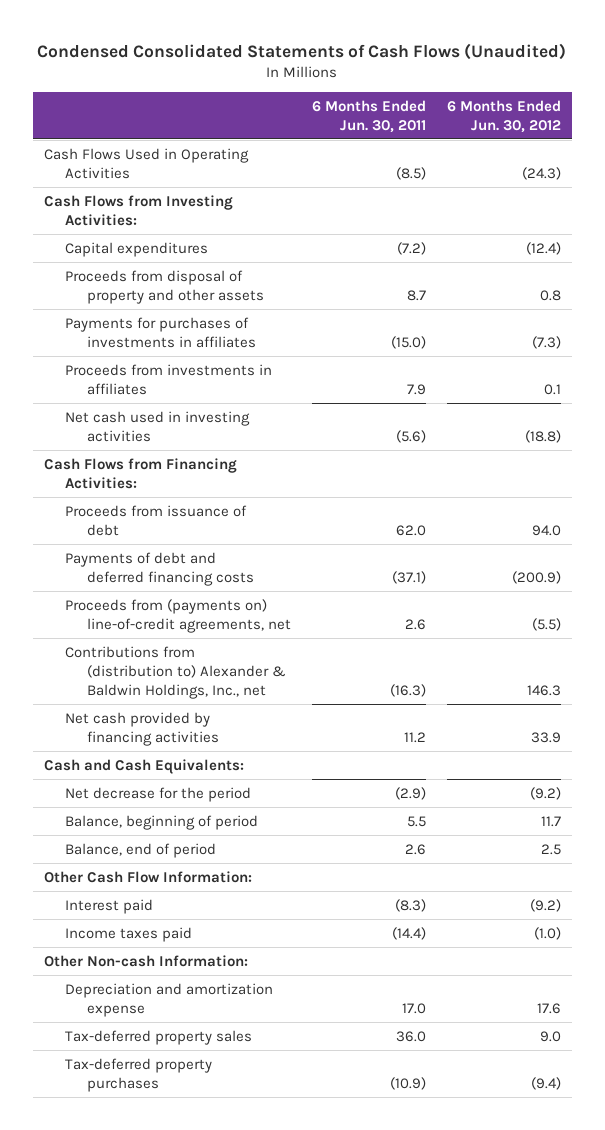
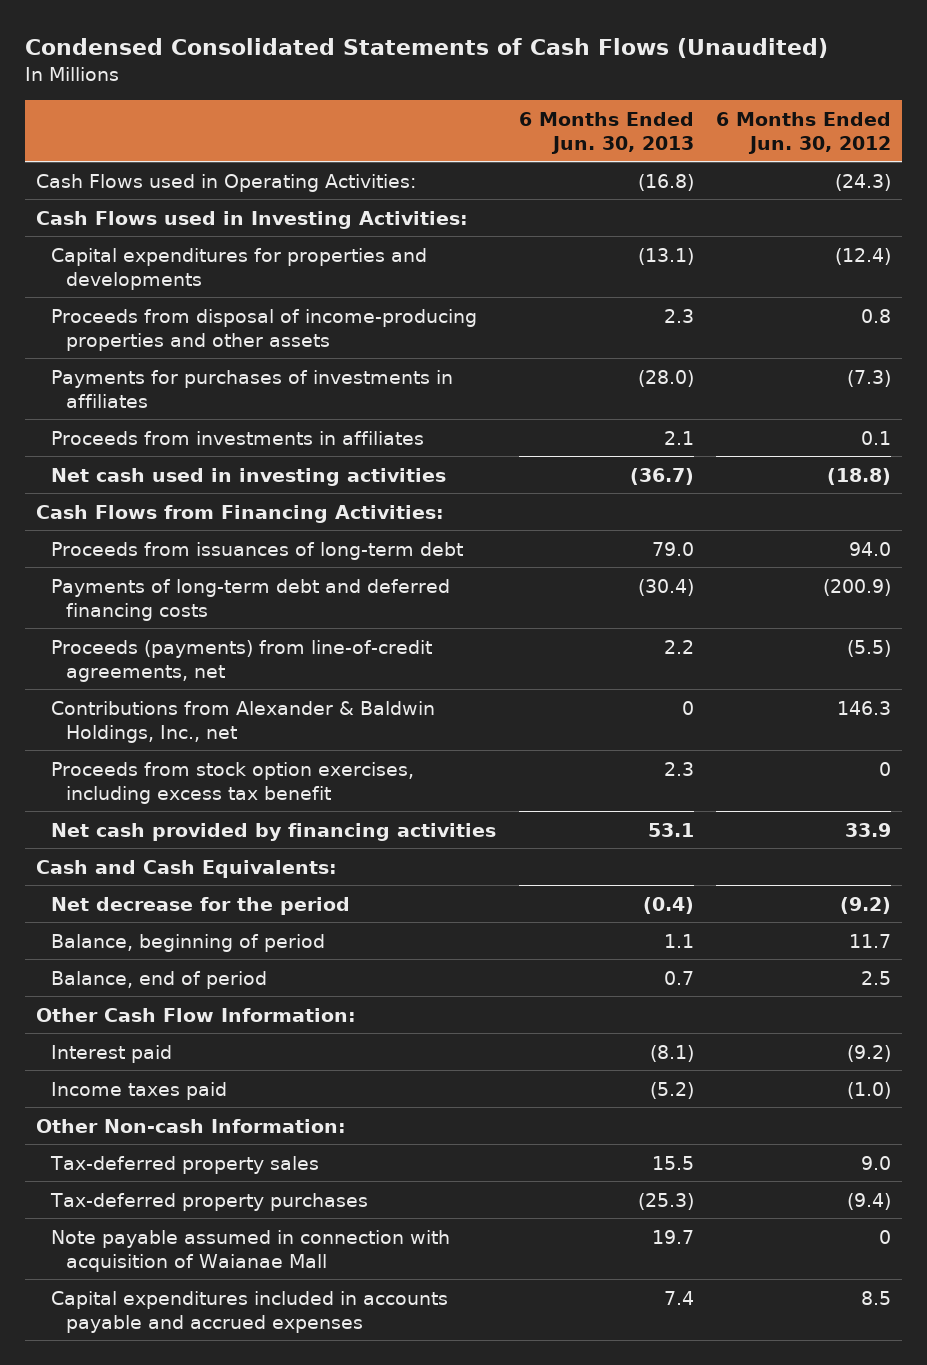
- | 6 Months Ended Jun. 30, 2011 | 6 Months Ended Jun. 30, 2012
+ | 6 Months Ended Jun. 30, 2013 | 6 Months Ended Jun. 30, 2012
- Cash Flows Used in Operating Activities | (8.5) | (24.3)
- Cash Flows from Investing Activities:
- Capital expenditures | (7.2) | (12.4)
- Proceeds from disposal of property and other assets | 8.7 | 0.8
+ Cash Flows used in Operating Activities: | (16.8) | (24.3)
+ Cash Flows used in Investing Activities:
+ Capital expenditures for properties and developments | (13.1) | (12.4)
+ Proceeds from disposal of income-producing properties and other assets | 2.3 | 0.8
- Proceeds from issuance of debt | 62.0 | 94.0
- Payments of debt and deferred financing costs | (37.1) | (200.9)
- Proceeds from (payments on) line-of-credit agreements, net | 2.6 | (5.5)
- Contributions from (distribution to) Alexander & Baldwin Holdings, Inc., net | (16.3) | 146.3
+ Proceeds from issuances of long-term debt | 79.0 | 94.0
+ Payments of long-term debt and deferred financing costs | (30.4) | (200.9)
+ Proceeds (payments) from line-of-credit agreements, net | 2.2 | (5.5)
+ Contributions from Alexander & Baldwin Holdings, Inc., net | 0 | 146.3
+ Proceeds from stock option exercises, including excess tax benefit | 2.3 | 0
- Depreciation and amortization expense | 17.0 | 17.6
+ Note payable assumed in connection with acquisition of Waianae Mall | 19.7 | 0
+ Capital expenditures included in accounts payable and accrued expenses | 7.4 | 8.5

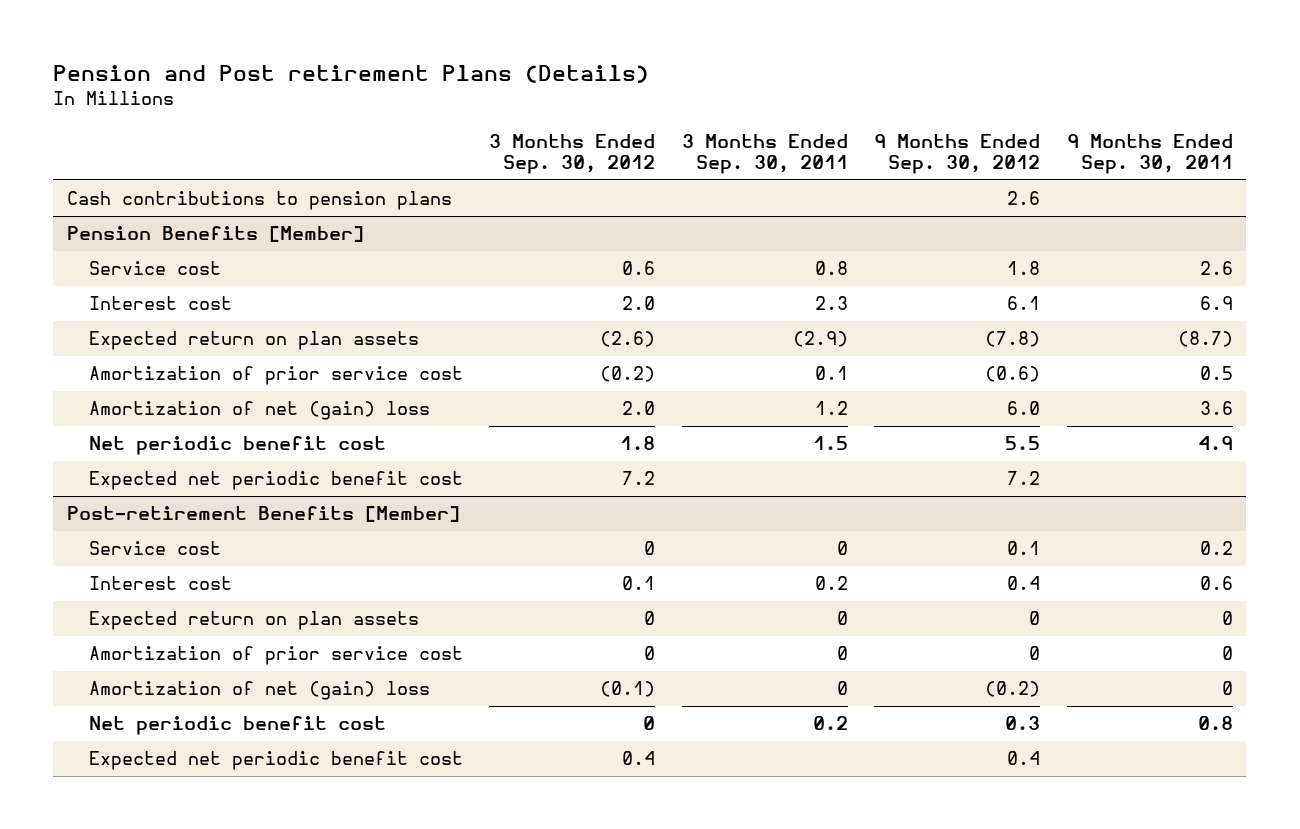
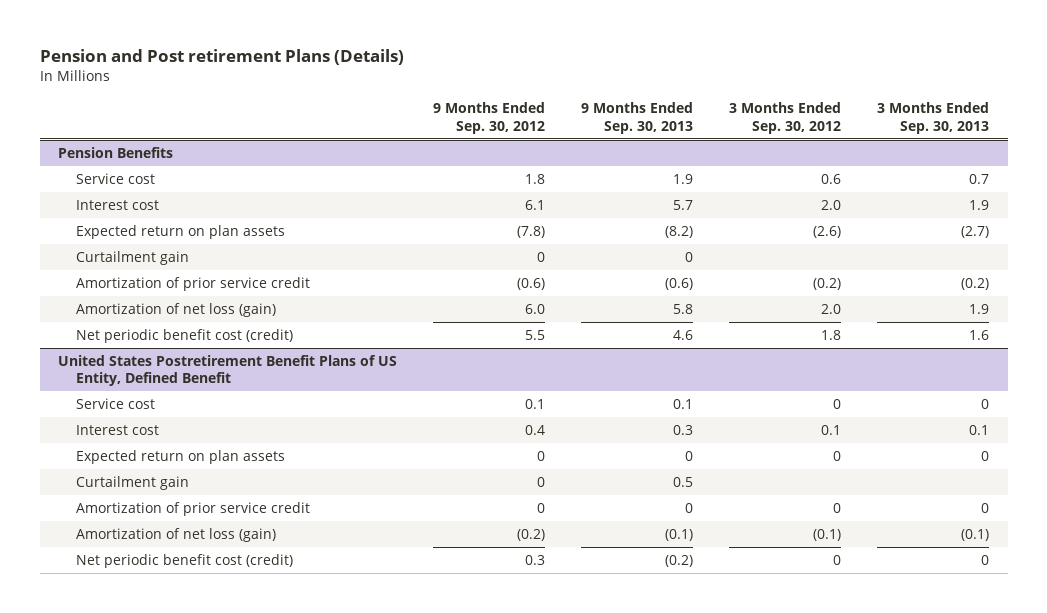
- | 3 Months Ended Sep. 30, 2012 | 3 Months Ended Sep. 30, 2011 | 9 Months Ended Sep. 30, 2012 | 9 Months Ended Sep. 30, 2011
+ | 9 Months Ended Sep. 30, 2012 | 9 Months Ended Sep. 30, 2013 | 3 Months Ended Sep. 30, 2012 | 3 Months Ended Sep. 30, 2013
- Cash contributions to pension plans | | | 2.6 |
- Pension Benefits [Member]
+ Pension Benefits
- Amortization of prior service cost | (0.2) | 0.1 | (0.6) | 0.5
- Amortization of net (gain) loss | 2.0 | 1.2 | 6.0 | 3.6
- Net periodic benefit cost | 1.8 | 1.5 | 5.5 | 4.9
- Expected net periodic benefit cost | 7.2 | | 7.2 |
- Post-retirement Benefits [Member]
+ Curtailment gain | 0 | 0 | |
+ Amortization of prior service credit | (0.6) | (0.6) | (0.2) | (0.2)
+ Amortization of net loss (gain) | 6.0 | 5.8 | 2.0 | 1.9
+ Net periodic benefit cost (credit) | 5.5 | 4.6 | 1.8 | 1.6
+ United States Postretirement Benefit Plans of US Entity, Defined Benefit
- Amortization of prior service cost | 0 | 0 | 0 | 0
- Amortization of net (gain) loss | (0.1) | 0 | (0.2) | 0
- Net periodic benefit cost | 0 | 0.2 | 0.3 | 0.8
- Expected net periodic benefit cost | 0.4 | | 0.4 |
+ Curtailment gain | 0 | 0.5 | |
+ Amortization of prior service credit | 0 | 0 | 0 | 0
+ Amortization of net loss (gain) | (0.2) | (0.1) | (0.1) | (0.1)
+ Net periodic benefit cost (credit) | 0.3 | (0.2) | 0 | 0

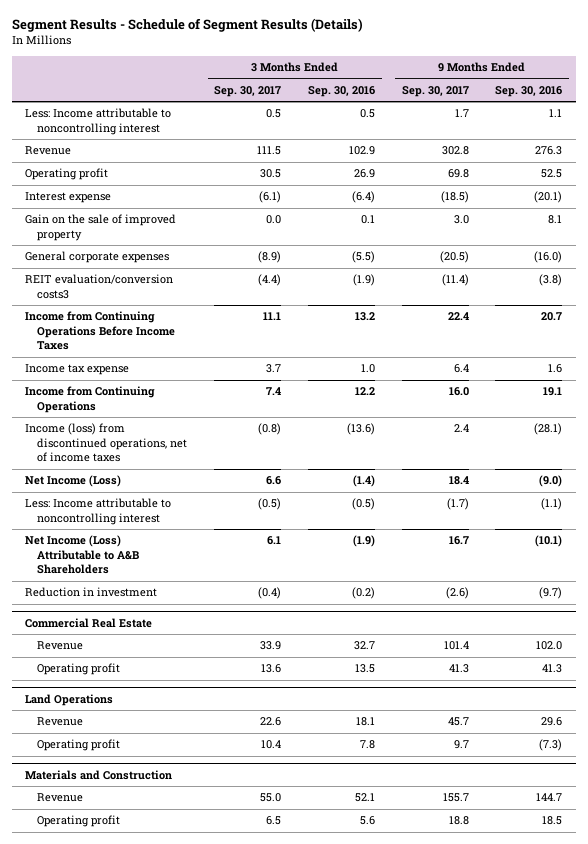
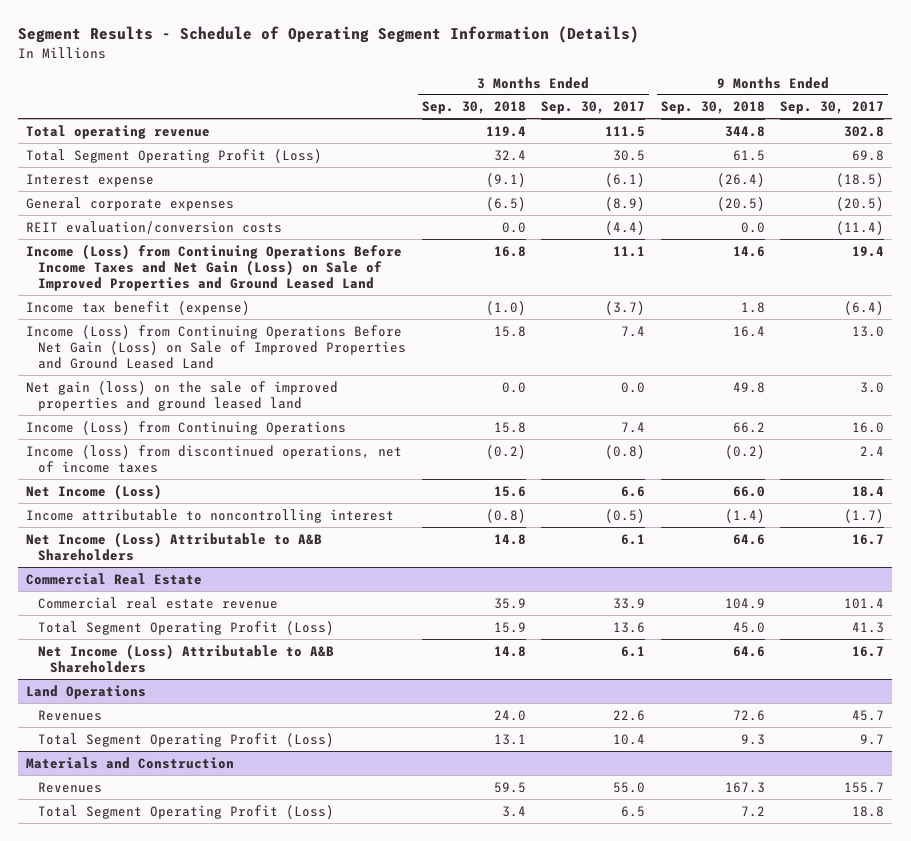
- Segment Results - Schedule of Segment Results (Details)
+ Segment Results - Schedule of Operating Segment Information (Details)
- | 3 Months Ended Sep. 30, 2017 | 3 Months Ended Sep. 30, 2016 | 9 Months Ended Sep. 30, 2017 | 9 Months Ended Sep. 30, 2016
+ | 3 Months Ended Sep. 30, 2018 | 3 Months Ended Sep. 30, 2017 | 9 Months Ended Sep. 30, 2018 | 9 Months Ended Sep. 30, 2017
- Less: Income attributable to noncontrolling interest | 0.5 | 0.5 | 1.7 | 1.1
- Revenue | 111.5 | 102.9 | 302.8 | 276.3
- Operating profit | 30.5 | 26.9 | 69.8 | 52.5
+ Total operating revenue | 119.4 | 111.5 | 344.8 | 302.8
+ Total Segment Operating Profit (Loss) | 32.4 | 30.5 | 61.5 | 69.8
- Gain on the sale of improved property | 0.0 | 0.1 | 3.0 | 8.1
- REIT evaluation/conversion costs3 | (4.4) | (1.9) | (11.4) | (3.8)
- Income from Continuing Operations Before Income Taxes | 11.1 | 13.2 | 22.4 | 20.7
- Income tax expense | 3.7 | 1.0 | 6.4 | 1.6
- Income from Continuing Operations | 7.4 | 12.2 | 16.0 | 19.1
+ REIT evaluation/conversion costs | 0.0 | (4.4) | 0.0 | (11.4)
+ Income (Loss) from Continuing Operations Before Income Taxes and Net Gain (Loss) on Sale of Improved Properties and Ground Leased Land | 16.8 | 11.1 | 14.6 | 19.4
+ Income tax benefit (expense) | (1.0) | (3.7) | 1.8 | (6.4)
+ Income (Loss) from Continuing Operations Before Net Gain (Loss) on Sale of Improved Properties and Ground Leased Land | 15.8 | 7.4 | 16.4 | 13.0
+ Net gain (loss) on the sale of improved properties and ground leased land | 0.0 | 0.0 | 49.8 | 3.0
+ Income (Loss) from Continuing Operations | 15.8 | 7.4 | 66.2 | 16.0
- Less: Income attributable to noncontrolling interest | (0.5) | (0.5) | (1.7) | (1.1)
+ Income attributable to noncontrolling interest | (0.8) | (0.5) | (1.4) | (1.7)
- Reduction in investment | (0.4) | (0.2) | (2.6) | (9.7)
@ Commercial Real Estate
- Revenue | 33.9 | 32.7 | 101.4 | 102.0
- Operating profit | 13.6 | 13.5 | 41.3 | 41.3
+ Commercial real estate revenue | 35.9 | 33.9 | 104.9 | 101.4
+ Total Segment Operating Profit (Loss) | 15.9 | 13.6 | 45.0 | 41.3
+ Net Income (Loss) Attributable to A&B Shareholders | 14.8 | 6.1 | 64.6 | 16.7
@ Land Operations
- Revenue | 22.6 | 18.1 | 45.7 | 29.6
- Operating profit | 10.4 | 7.8 | 9.7 | (7.3)
+ Revenues | 24.0 | 22.6 | 72.6 | 45.7
+ Total Segment Operating Profit (Loss) | 13.1 | 10.4 | 9.3 | 9.7
@ Materials and Construction
- Revenue | 55.0 | 52.1 | 155.7 | 144.7
- Operating profit | 6.5 | 5.6 | 18.8 | 18.5
+ Revenues | 59.5 | 55.0 | 167.3 | 155.7
+ Total Segment Operating Profit (Loss) | 3.4 | 6.5 | 7.2 | 18.8

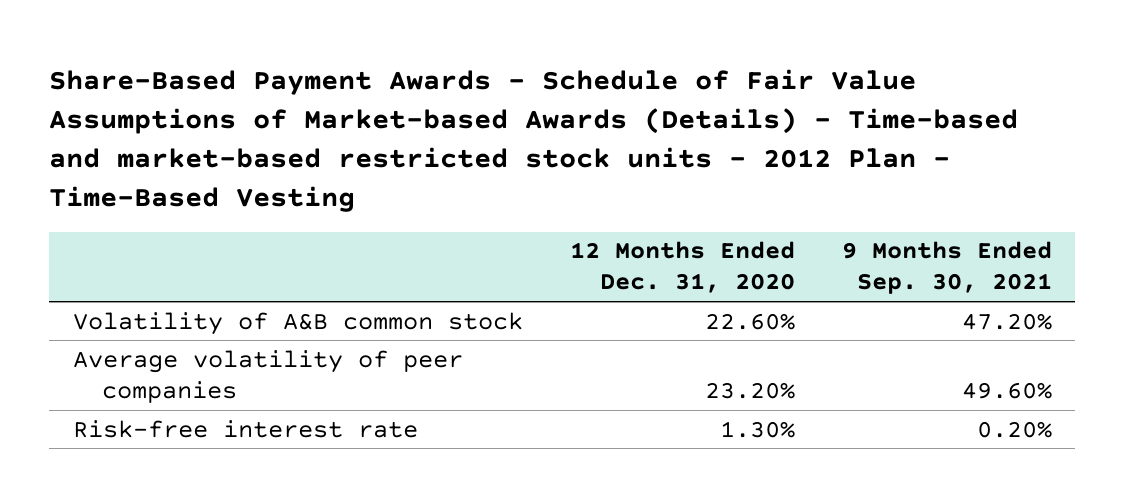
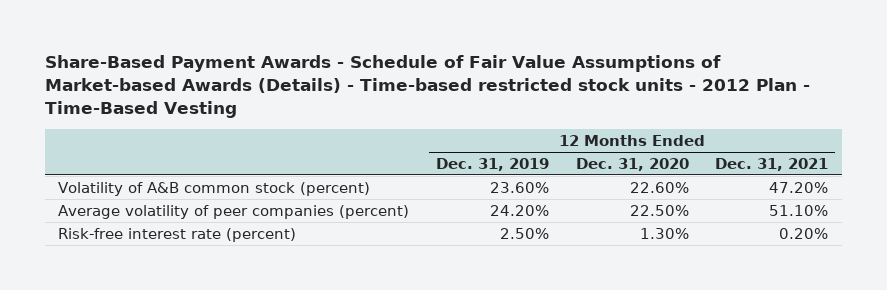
- Share-Based Payment Awards - Schedule of Fair Value Assumptions of Market-based Awards (Details) - Time-based and market-based restricted stock units - 2012 Plan - Time-Based Vesting
+ Share-Based Payment Awards - Schedule of Fair Value Assumptions of Market-based Awards (Details) - Time-based restricted stock units - 2012 Plan - Time-Based Vesting
- | 12 Months Ended Dec. 31, 2020 | 9 Months Ended Sep. 30, 2021
+ | 12 Months Ended Dec. 31, 2019 | 12 Months Ended Dec. 31, 2020 | 12 Months Ended Dec. 31, 2021
- Volatility of A&B common stock | 22.60% | 47.20%
- Average volatility of peer companies | 23.20% | 49.60%
- Risk-free interest rate | 1.30% | 0.20%
+ Volatility of A&B common stock (percent) | 23.60% | 22.60% | 47.20%
+ Average volatility of peer companies (percent) | 24.20% | 22.50% | 51.10%
+ Risk-free interest rate (percent) | 2.50% | 1.30% | 0.20%

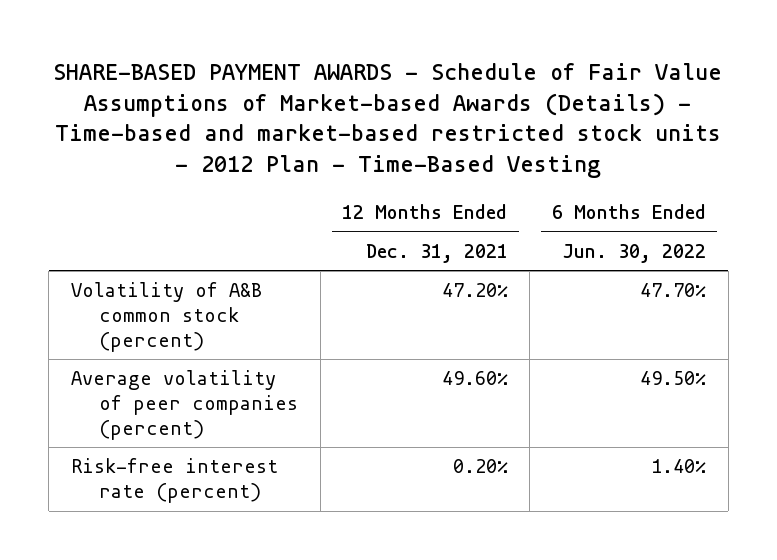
- Share-Based Payment Awards - Schedule of Fair Value Assumptions of Market-based Awards (Details) - Time-based restricted stock units - 2012 Plan - Time-Based Vesting
+ SHARE-BASED PAYMENT AWARDS - Schedule of Fair Value Assumptions of Market-based Awards (Details) - Time-based and market-based restricted stock units - 2012 Plan - Time-Based Vesting
- | 12 Months Ended Dec. 31, 2019 | 12 Months Ended Dec. 31, 2020 | 12 Months Ended Dec. 31, 2021
+ | 12 Months Ended Dec. 31, 2021 | 6 Months Ended Jun. 30, 2022
- Average volatility of peer companies (percent) | 24.20% | 22.50% | 51.10%
+ Average volatility of peer companies (percent) | 49.60% | 49.50%

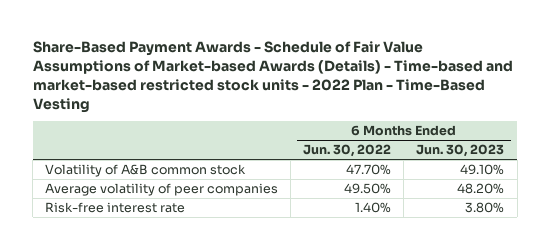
- SHARE-BASED PAYMENT AWARDS - Schedule of Fair Value Assumptions of Market-based Awards (Details) - Time-based and market-based restricted stock units - 2012 Plan - Time-Based Vesting
+ Share-Based Payment Awards - Schedule of Fair Value Assumptions of Market-based Awards (Details) - Time-based and market-based restricted stock units - 2022 Plan - Time-Based Vesting
- | 12 Months Ended Dec. 31, 2021 | 6 Months Ended Jun. 30, 2022
+ | 6 Months Ended Jun. 30, 2022 | 6 Months Ended Jun. 30, 2023
- Volatility of A&B common stock (percent) | 47.20% | 47.70%
- Average volatility of peer companies (percent) | 49.60% | 49.50%
- Risk-free interest rate (percent) | 0.20% | 1.40%
+ Volatility of A&B common stock | 47.70% | 49.10%
+ Average volatility of peer companies | 49.50% | 48.20%
+ Risk-free interest rate | 1.40% | 3.80%

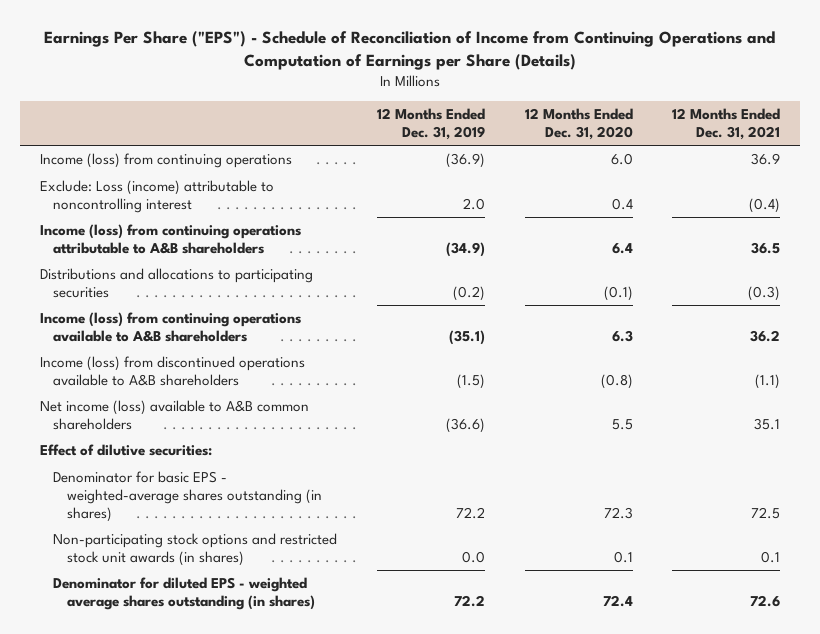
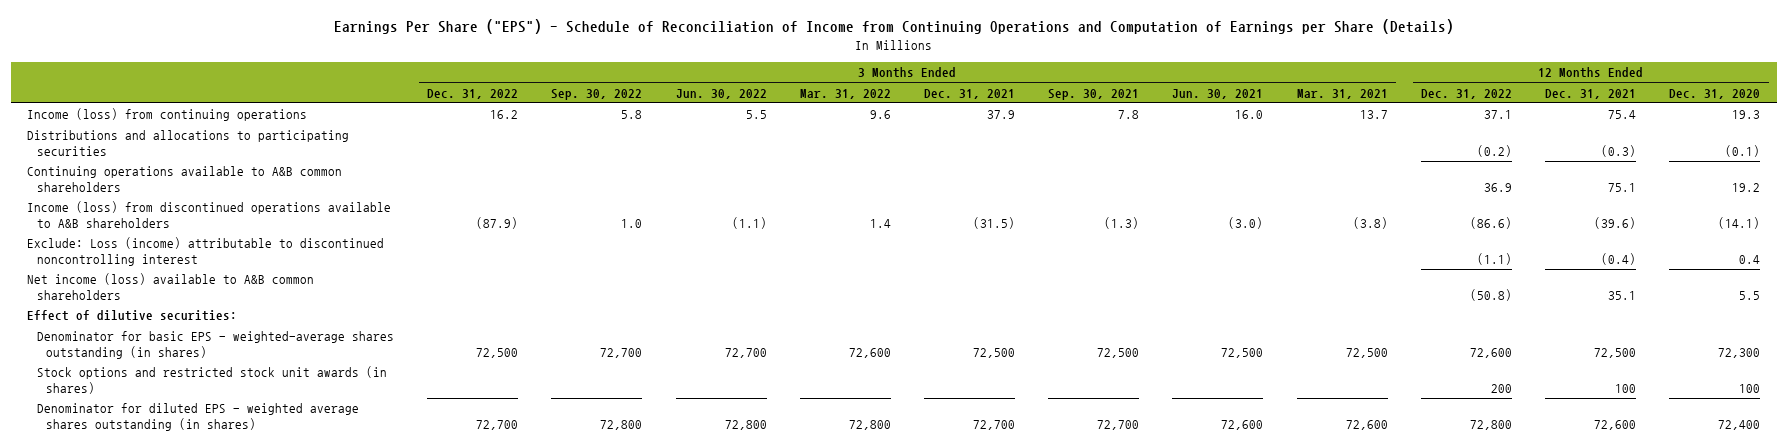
- | 12 Months Ended Dec. 31, 2019 | 12 Months Ended Dec. 31, 2020 | 12 Months Ended Dec. 31, 2021
+ | 3 Months Ended Dec. 31, 2022 | 3 Months Ended Sep. 30, 2022 | 3 Months Ended Jun. 30, 2022 | 3 Months Ended Mar. 31, 2022 | 3 Months Ended Dec. 31, 2021 | 3 Months Ended Sep. 30, 2021 | 3 Months Ended Jun. 30, 2021 | 3 Months Ended Mar. 31, 2021 | 12 Months Ended Dec. 31, 2022 | 12 Months Ended Dec. 31, 2021 | 12 Months Ended Dec. 31, 2020
- Income (loss) from continuing operations | (36.9) | 6.0 | 36.9
- Exclude: Loss (income) attributable to noncontrolling interest | 2.0 | 0.4 | (0.4)
- Income (loss) from continuing operations attributable to A&B shareholders | (34.9) | 6.4 | 36.5
+ Income (loss) from continuing operations | 16.2 | 5.8 | 5.5 | 9.6 | 37.9 | 7.8 | 16.0 | 13.7 | 37.1 | 75.4 | 19.3
- Income (loss) from continuing operations available to A&B shareholders | (35.1) | 6.3 | 36.2
- Income (loss) from discontinued operations available to A&B shareholders | (1.5) | (0.8) | (1.1)
+ Continuing operations available to A&B common shareholders | | | | | | | | | 36.9 | 75.1 | 19.2
+ Income (loss) from discontinued operations available to A&B shareholders | (87.9) | 1.0 | (1.1) | 1.4 | (31.5) | (1.3) | (3.0) | (3.8) | (86.6) | (39.6) | (14.1)
+ Exclude: Loss (income) attributable to discontinued noncontrolling interest | | | | | | | | | (1.1) | (0.4) | 0.4
- Denominator for basic EPS - weighted-average shares outstanding (in shares) | 72.2 | 72.3 | 72.5
- Non-participating stock options and restricted stock unit awards (in shares) | 0.0 | 0.1 | 0.1
- Denominator for diluted EPS - weighted average shares outstanding (in shares) | 72.2 | 72.4 | 72.6
+ Denominator for basic EPS - weighted-average shares outstanding (in shares) | 72,500 | 72,700 | 72,700 | 72,600 | 72,500 | 72,500 | 72,500 | 72,500 | 72,600 | 72,500 | 72,300
+ Stock options and restricted stock unit awards (in shares) | | | | | | | | | 200 | 100 | 100
+ Denominator for diluted EPS - weighted average shares outstanding (in shares) | 72,700 | 72,800 | 72,800 | 72,800 | 72,700 | 72,700 | 72,600 | 72,600 | 72,800 | 72,600 | 72,400

